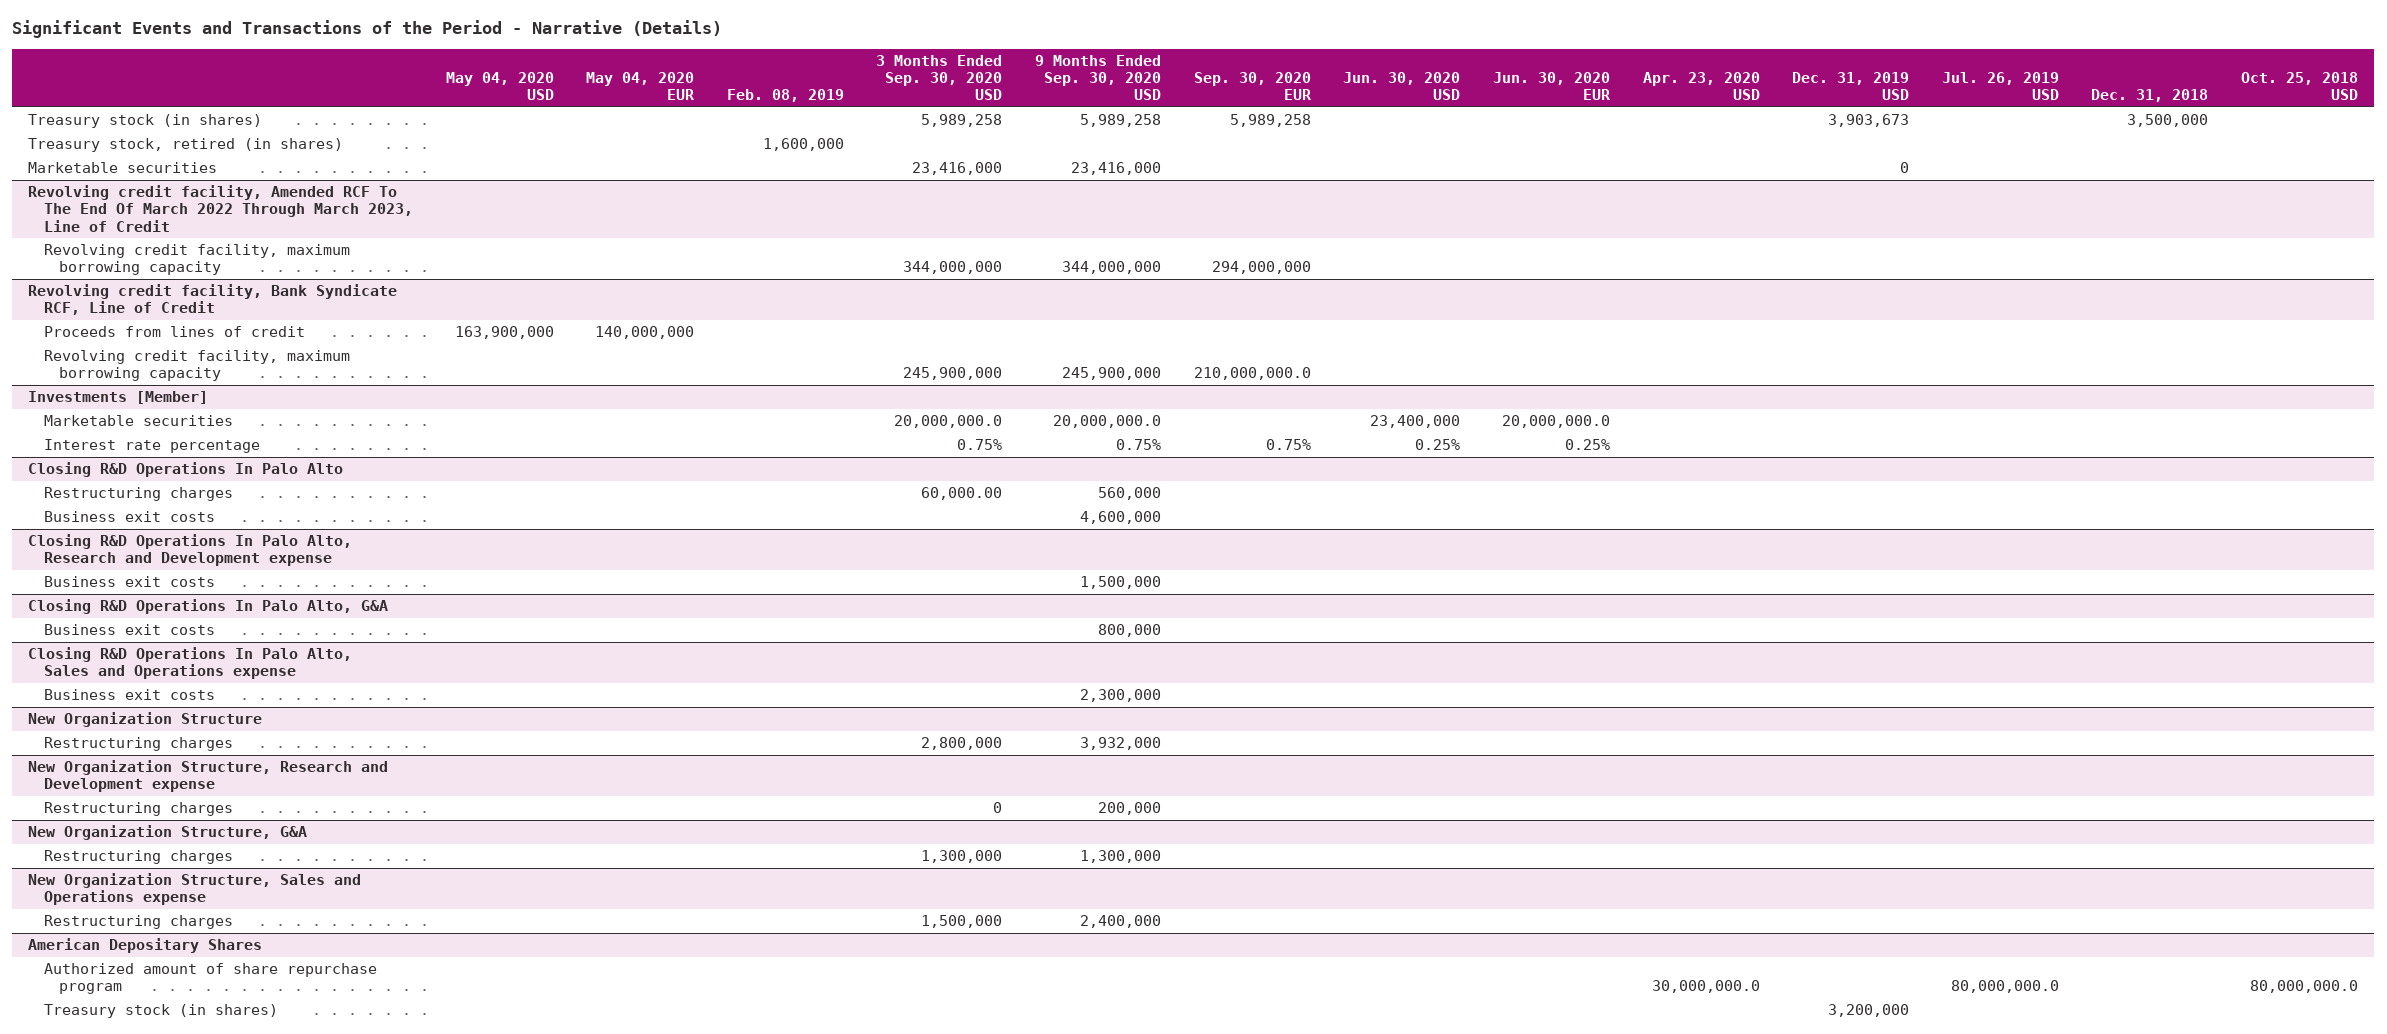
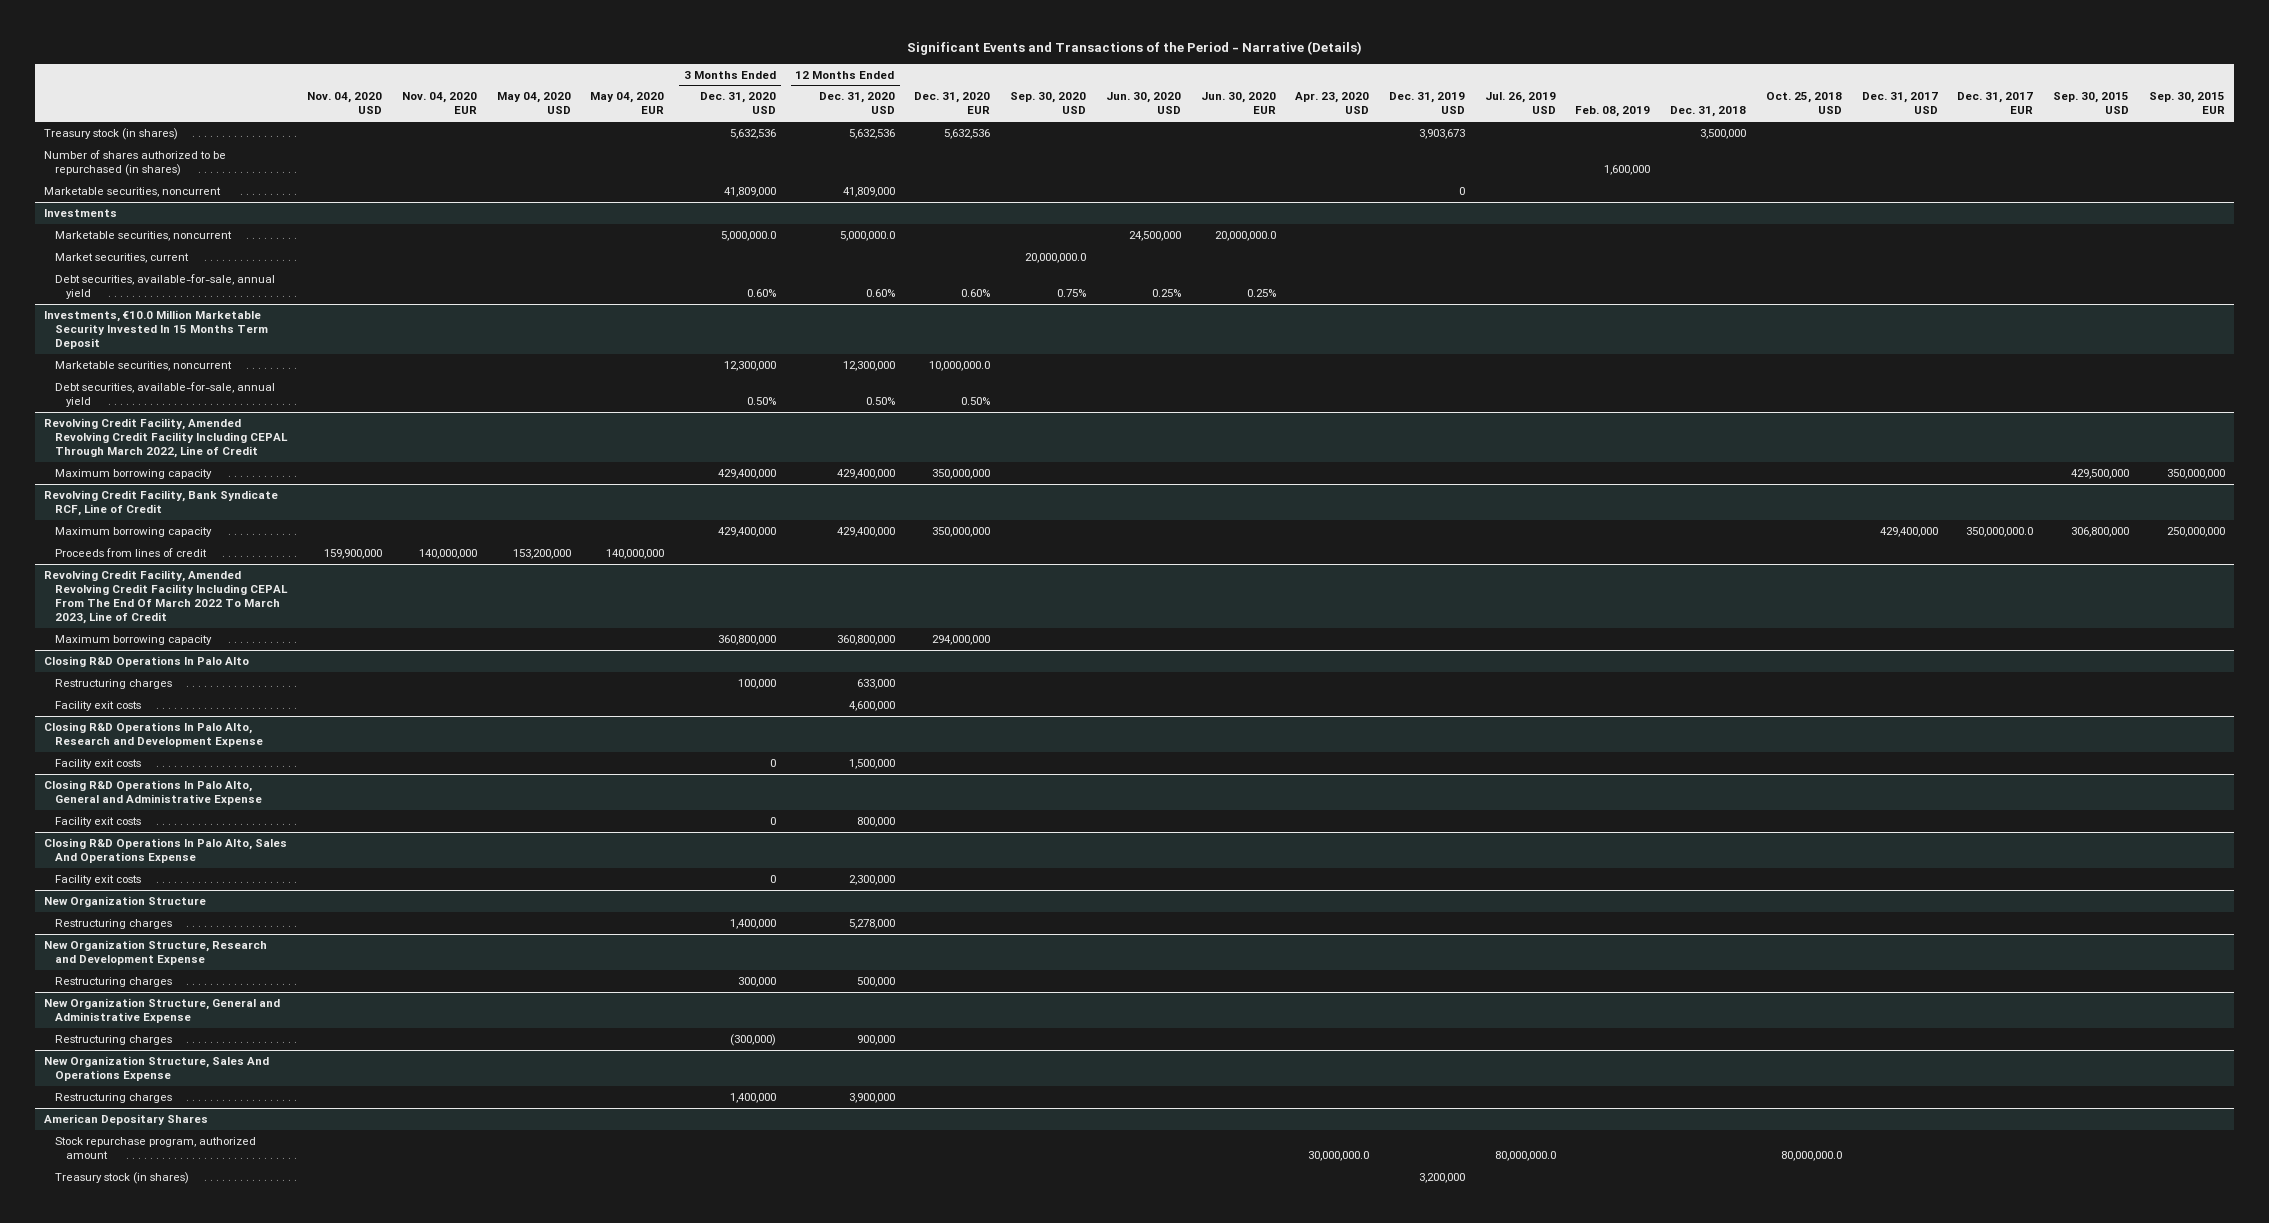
- | May 04, 2020 USD | May 04, 2020 EUR | Feb. 08, 2019 | 3 Months Ended Sep. 30, 2020 USD | 9 Months Ended Sep. 30, 2020 USD | Sep. 30, 2020 EUR | Jun. 30, 2020 USD | Jun. 30, 2020 EUR | Apr. 23, 2020 USD | Dec. 31, 2019 USD | Jul. 26, 2019 USD | Dec. 31, 2018 | Oct. 25, 2018 USD
+ | Nov. 04, 2020 USD | Nov. 04, 2020 EUR | May 04, 2020 USD | May 04, 2020 EUR | 3 Months Ended Dec. 31, 2020 USD | 12 Months Ended Dec. 31, 2020 USD | Dec. 31, 2020 EUR | Sep. 30, 2020 USD | Jun. 30, 2020 USD | Jun. 30, 2020 EUR | Apr. 23, 2020 USD | Dec. 31, 2019 USD | Jul. 26, 2019 USD | Feb. 08, 2019 | Dec. 31, 2018 | Oct. 25, 2018 USD | Dec. 31, 2017 USD | Dec. 31, 2017 EUR | Sep. 30, 2015 USD | Sep. 30, 2015 EUR
- Treasury stock, retired (in shares) | | | 1,600,000 | | | | | | | | | |
- Marketable securities | | | | 23,416,000 | 23,416,000 | | | | | 0 | | |
- Revolving credit facility, Amended RCF To The End Of March 2022 Through March 2023, Line of Credit
- Revolving credit facility, maximum borrowing capacity | | | | 344,000,000 | 344,000,000 | 294,000,000 | | | | | | |
- Revolving credit facility, Bank Syndicate RCF, Line of Credit
- Proceeds from lines of credit | 163,900,000 | 140,000,000 | | | | | | | | | | |
- Revolving credit facility, maximum borrowing capacity | | | | 245,900,000 | 245,900,000 | 210,000,000.0 | | | | | | |
- Investments [Member]
- Marketable securities | | | | 20,000,000.0 | 20,000,000.0 | | 23,400,000 | 20,000,000.0 | | | | |
- Interest rate percentage | | | | 0.75% | 0.75% | 0.75% | 0.25% | 0.25% | | | | |
+ Number of shares authorized to be repurchased (in shares) | | | | | | | | | | | | | | 1,600,000 | | | | | |
+ Marketable securities, noncurrent | | | | | 41,809,000 | 41,809,000 | | | | | | 0 | | | | | | | |
+ Investments
+ Marketable securities, noncurrent | | | | | 5,000,000.0 | 5,000,000.0 | | | 24,500,000 | 20,000,000.0 | | | | | | | | | |
+ Market securities, current | | | | | | | | 20,000,000.0 | | | | | | | | | | | |
+ Debt securities, available-for-sale, annual yield | | | | | 0.60% | 0.60% | 0.60% | 0.75% | 0.25% | 0.25% | | | | | | | | | |
+ Investments, €10.0 Million Marketable Security Invested In 15 Months Term Deposit
+ Marketable securities, noncurrent | | | | | 12,300,000 | 12,300,000 | 10,000,000.0 | | | | | | | | | | | | |
+ Debt securities, available-for-sale, annual yield | | | | | 0.50% | 0.50% | 0.50% | | | | | | | | | | | | |
+ Revolving Credit Facility, Amended Revolving Credit Facility Including CEPAL Through March 2022, Line of Credit
+ Maximum borrowing capacity | | | | | 429,400,000 | 429,400,000 | 350,000,000 | | | | | | | | | | | | 429,500,000 | 350,000,000
+ Revolving Credit Facility, Bank Syndicate RCF, Line of Credit
+ Maximum borrowing capacity | | | | | 429,400,000 | 429,400,000 | 350,000,000 | | | | | | | | | | 429,400,000 | 350,000,000.0 | 306,800,000 | 250,000,000
+ Proceeds from lines of credit | 159,900,000 | 140,000,000 | 153,200,000 | 140,000,000 | | | | | | | | | | | | | | | |
+ Revolving Credit Facility, Amended Revolving Credit Facility Including CEPAL From The End Of March 2022 To March 2023, Line of Credit
+ Maximum borrowing capacity | | | | | 360,800,000 | 360,800,000 | 294,000,000 | | | | | | | | | | | | |
@ Closing R&D Operations In Palo Alto
- Business exit costs | | | | | 4,600,000 | | | | | | | |
- Closing R&D Operations In Palo Alto, Research and Development expense
- Business exit costs | | | | | 1,500,000 | | | | | | | |
- Closing R&D Operations In Palo Alto, G&A
- Business exit costs | | | | | 800,000 | | | | | | | |
- Closing R&D Operations In Palo Alto, Sales and Operations expense
- Business exit costs | | | | | 2,300,000 | | | | | | | |
@ Closing R&D Operations In Palo Alto
+ Facility exit costs | | | | | | 4,600,000 | | | | | | | | | | | | | |
+ Closing R&D Operations In Palo Alto, Research and Development Expense
+ Facility exit costs | | | | | 0 | 1,500,000 | | | | | | | | | | | | | |
+ Closing R&D Operations In Palo Alto, General and Administrative Expense
+ Facility exit costs | | | | | 0 | 800,000 | | | | | | | | | | | | | |
+ Closing R&D Operations In Palo Alto, Sales And Operations Expense
+ Facility exit costs | | | | | 0 | 2,300,000 | | | | | | | | | | | | | |
- New Organization Structure, Research and Development expense
+ New Organization Structure, Research and Development Expense
- New Organization Structure, G&A
- Restructuring charges | | | | 1,300,000 | 1,300,000 | | | | | | | |
- New Organization Structure, Sales and Operations expense
+ New Organization Structure, General and Administrative Expense
+ Restructuring charges | | | | | (300,000) | 900,000 | | | | | | | | | | | | | |
+ New Organization Structure, Sales And Operations Expense
@ American Depositary Shares
- Authorized amount of share repurchase program | | | | | | | | | 30,000,000.0 | | 80,000,000.0 | | 80,000,000.0
+ Stock repurchase program, authorized amount | | | | | | | | | | | 30,000,000.0 | | 80,000,000.0 | | | 80,000,000.0 | | | |

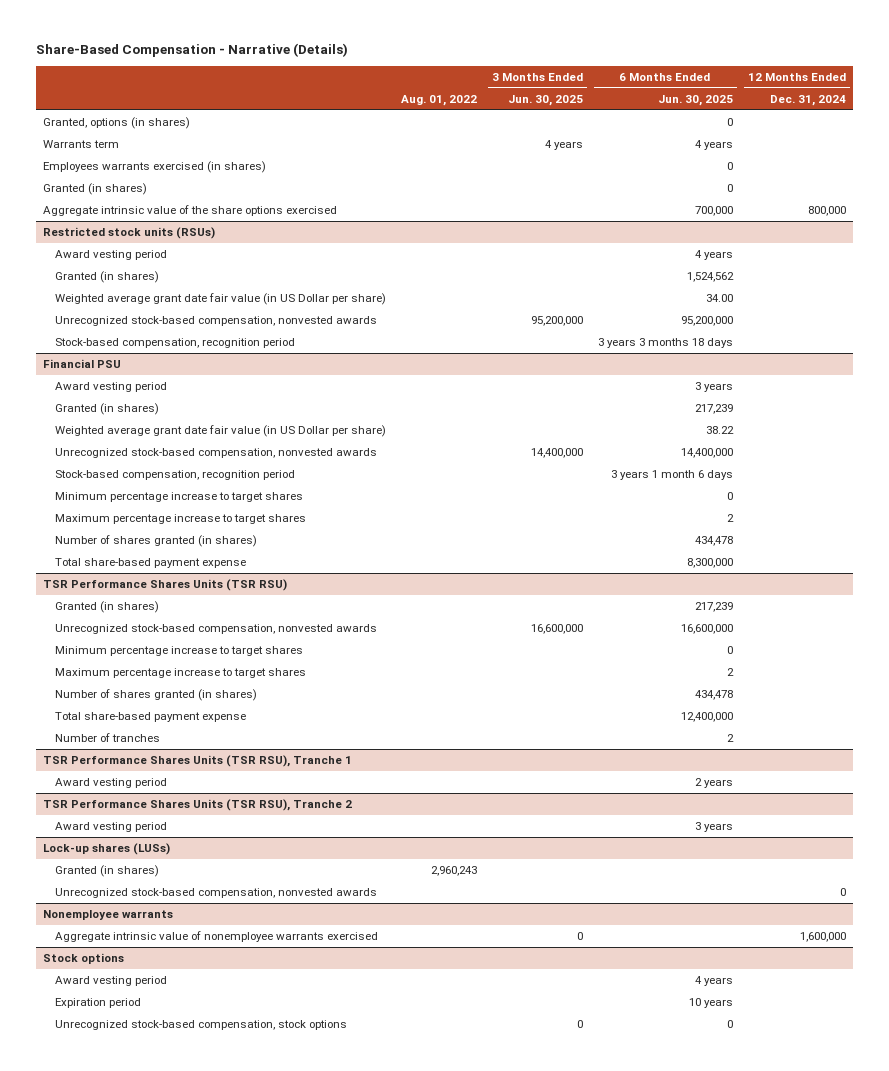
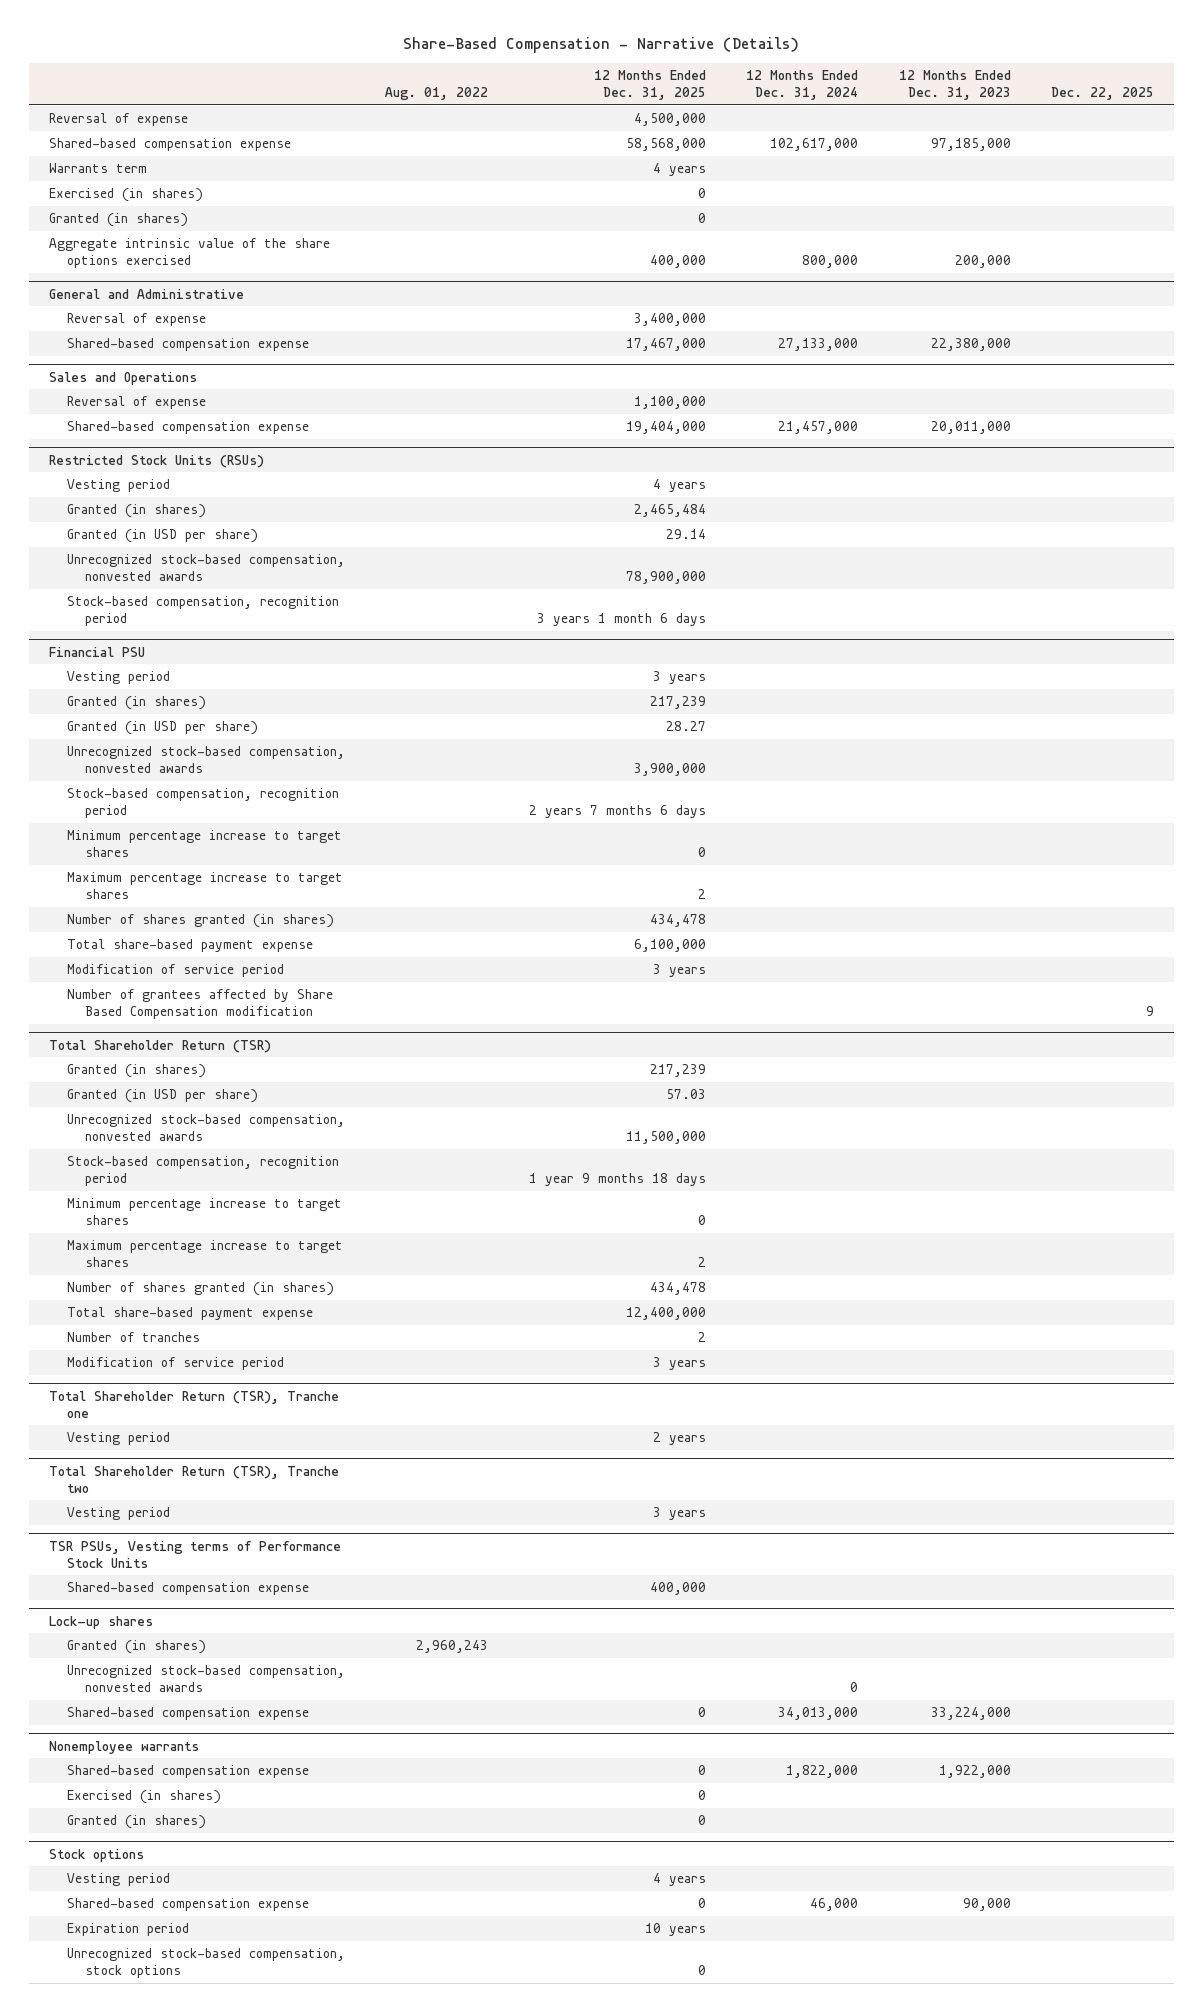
- | Aug. 01, 2022 | 3 Months Ended Jun. 30, 2025 | 6 Months Ended Jun. 30, 2025 | 12 Months Ended Dec. 31, 2024
+ | Aug. 01, 2022 | 12 Months Ended Dec. 31, 2025 | 12 Months Ended Dec. 31, 2024 | 12 Months Ended Dec. 31, 2023 | Dec. 22, 2025
- Granted, options (in shares) | | | 0 |
+ Reversal of expense | | 4,500,000 | | |
+ Shared-based compensation expense | | 58,568,000 | 102,617,000 | 97,185,000 |
- Employees warrants exercised (in shares) | | | 0 |
+ Exercised (in shares) | | 0 | | |
- Restricted stock units (RSUs)
- Award vesting period | | | 4 years |
+ General and Administrative
+ Reversal of expense | | 3,400,000 | | |
+ Shared-based compensation expense | | 17,467,000 | 27,133,000 | 22,380,000 |
+ Sales and Operations
+ Reversal of expense | | 1,100,000 | | |
+ Shared-based compensation expense | | 19,404,000 | 21,457,000 | 20,011,000 |
+ Restricted Stock Units (RSUs)
+ Vesting period | | 4 years | | |
- Weighted average grant date fair value (in US Dollar per share) | | | 34.00 |
+ Granted (in USD per share) | | 29.14 | | |
@ Financial PSU
- Award vesting period | | | 3 years |
+ Vesting period | | 3 years | | |
- Weighted average grant date fair value (in US Dollar per share) | | | 38.22 |
+ Granted (in USD per share) | | 28.27 | | |
- TSR Performance Shares Units (TSR RSU)
- Granted (in shares) | | | 217,239 |
- Unrecognized stock-based compensation, nonvested awards | | 16,600,000 | 16,600,000 |
- Minimum percentage increase to target shares | | | 0 |
- Maximum percentage increase to target shares | | | 2 |
- Number of shares granted (in shares) | | | 434,478 |
- Total share-based payment expense | | | 12,400,000 |
- Number of tranches | | | 2 |
- TSR Performance Shares Units (TSR RSU), Tranche 1
- Award vesting period | | | 2 years |
- TSR Performance Shares Units (TSR RSU), Tranche 2
- Award vesting period | | | 3 years |
- Lock-up shares (LUSs)
@ Financial PSU
+ Modification of service period | | 3 years | | |
+ Number of grantees affected by Share Based Compensation modification | | | | | 9
+ Total Shareholder Return (TSR)
+ Granted (in shares) | | 217,239 | | |
+ Granted (in USD per share) | | 57.03 | | |
+ Unrecognized stock-based compensation, nonvested awards | | 11,500,000 | | |
+ Stock-based compensation, recognition period | | 1 year 9 months 18 days | | |
+ Minimum percentage increase to target shares | | 0 | | |
+ Maximum percentage increase to target shares | | 2 | | |
+ Number of shares granted (in shares) | | 434,478 | | |
+ Total share-based payment expense | | 12,400,000 | | |
+ Number of tranches | | 2 | | |
+ Modification of service period | | 3 years | | |
+ Total Shareholder Return (TSR), Tranche one
+ Vesting period | | 2 years | | |
+ Total Shareholder Return (TSR), Tranche two
+ Vesting period | | 3 years | | |
+ TSR PSUs, Vesting terms of Performance Stock Units
+ Shared-based compensation expense | | 400,000 | | |
+ Lock-up shares
+ Shared-based compensation expense | | 0 | 34,013,000 | 33,224,000 |
@ Nonemployee warrants
- Aggregate intrinsic value of nonemployee warrants exercised | | 0 | | 1,600,000
+ Shared-based compensation expense | | 0 | 1,822,000 | 1,922,000 |
+ Exercised (in shares) | | 0 | | |
+ Granted (in shares) | | 0 | | |
@ Stock options
- Award vesting period | | | 4 years |
+ Vesting period | | 4 years | | |
+ Shared-based compensation expense | | 0 | 46,000 | 90,000 |

